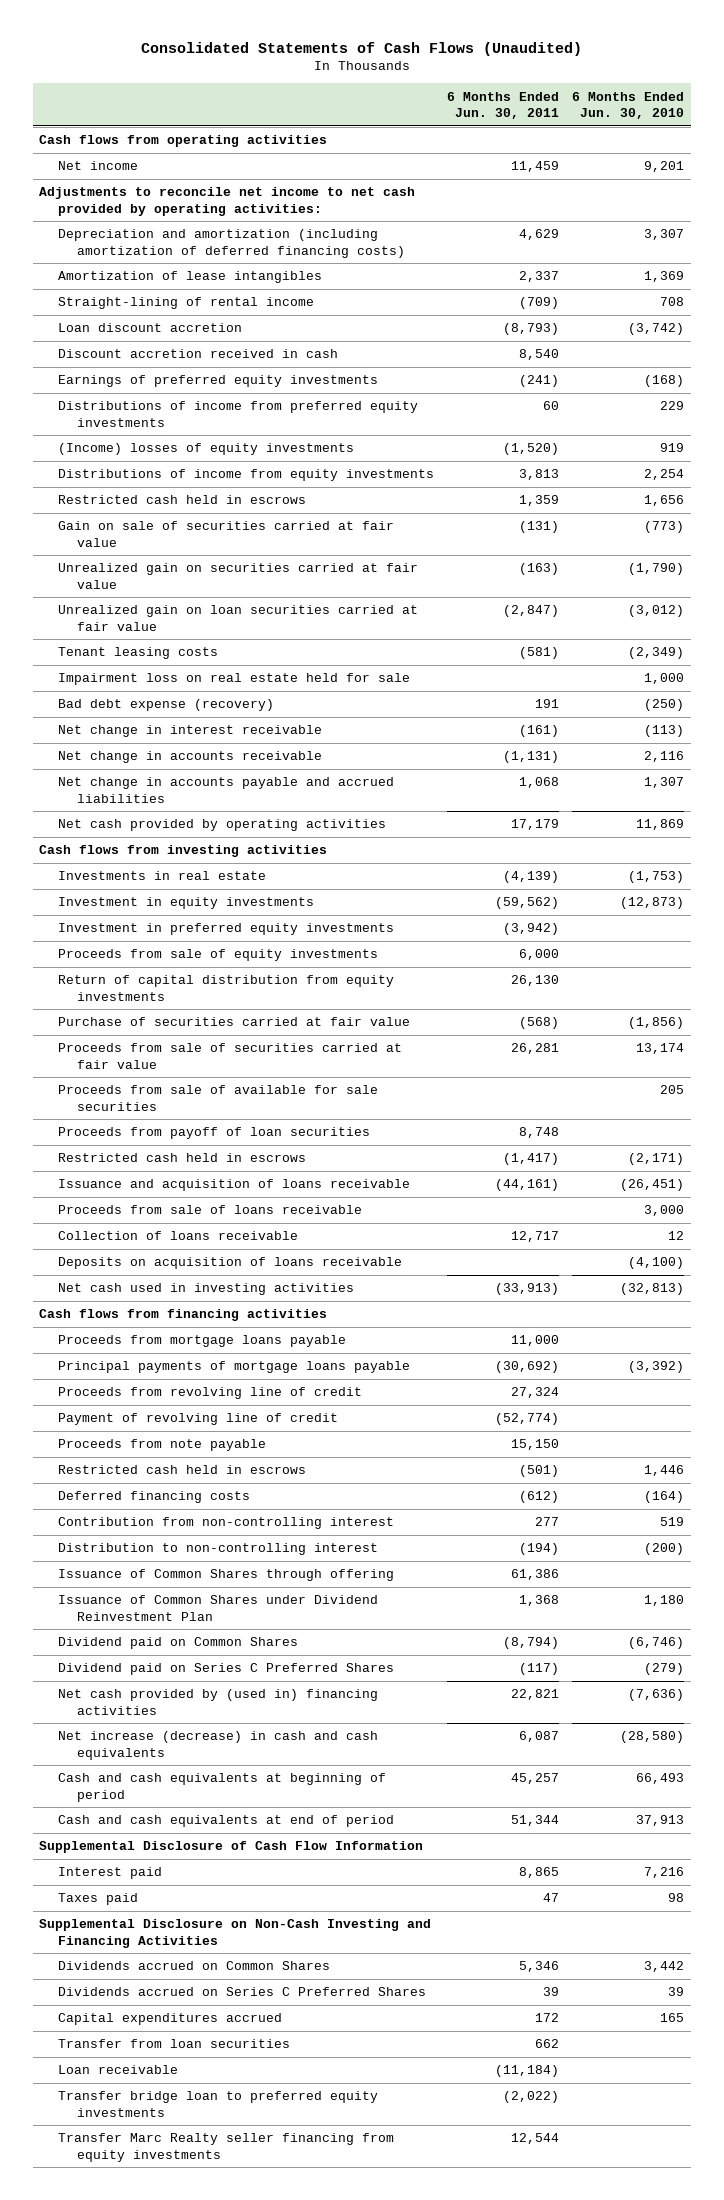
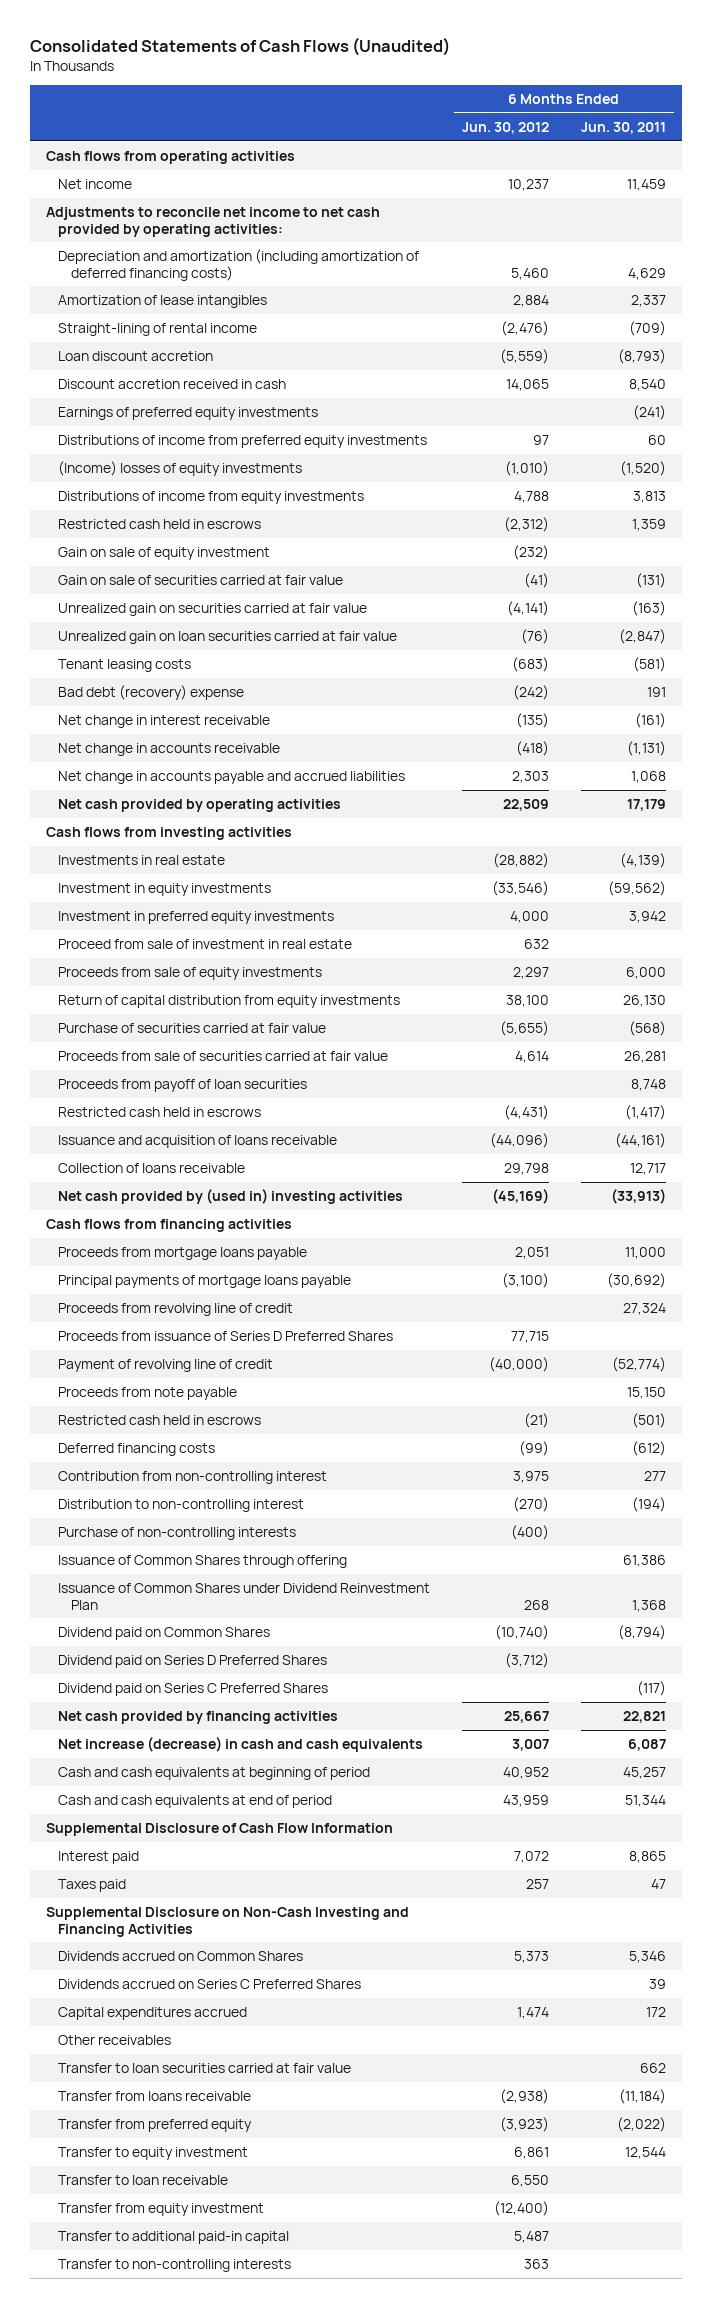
- | 6 Months Ended Jun. 30, 2011 | 6 Months Ended Jun. 30, 2010
+ | 6 Months Ended Jun. 30, 2012 | 6 Months Ended Jun. 30, 2011
+ Gain on sale of equity investment | (232) |
- Impairment loss on real estate held for sale | | 1,000
- Bad debt expense (recovery) | 191 | (250)
+ Bad debt (recovery) expense | (242) | 191
- Investment in preferred equity investments | (3,942) |
+ Investment in preferred equity investments | 4,000 | 3,942
+ Proceed from sale of investment in real estate | 632 |
- Proceeds from sale of available for sale securities | | 205
- Proceeds from sale of loans receivable | | 3,000
- Deposits on acquisition of loans receivable | | (4,100)
- Net cash used in investing activities | (33,913) | (32,813)
+ Net cash provided by (used in) investing activities | (45,169) | (33,913)
+ Proceeds from issuance of Series D Preferred Shares | 77,715 |
+ Purchase of non-controlling interests | (400) |
+ Dividend paid on Series D Preferred Shares | (3,712) |
- Net cash provided by (used in) financing activities | 22,821 | (7,636)
+ Net cash provided by financing activities | 25,667 | 22,821
- Transfer from loan securities | 662 |
- Loan receivable | (11,184) |
- Transfer bridge loan to preferred equity investments | (2,022) |
- Transfer Marc Realty seller financing from equity investments | 12,544 |
+ Other receivables
+ Transfer to loan securities carried at fair value | | 662
+ Transfer from loans receivable | (2,938) | (11,184)
+ Transfer from preferred equity | (3,923) | (2,022)
+ Transfer to equity investment | 6,861 | 12,544
+ Transfer to loan receivable | 6,550 |
+ Transfer from equity investment | (12,400) |
+ Transfer to additional paid-in capital | 5,487 |
+ Transfer to non-controlling interests | 363 |

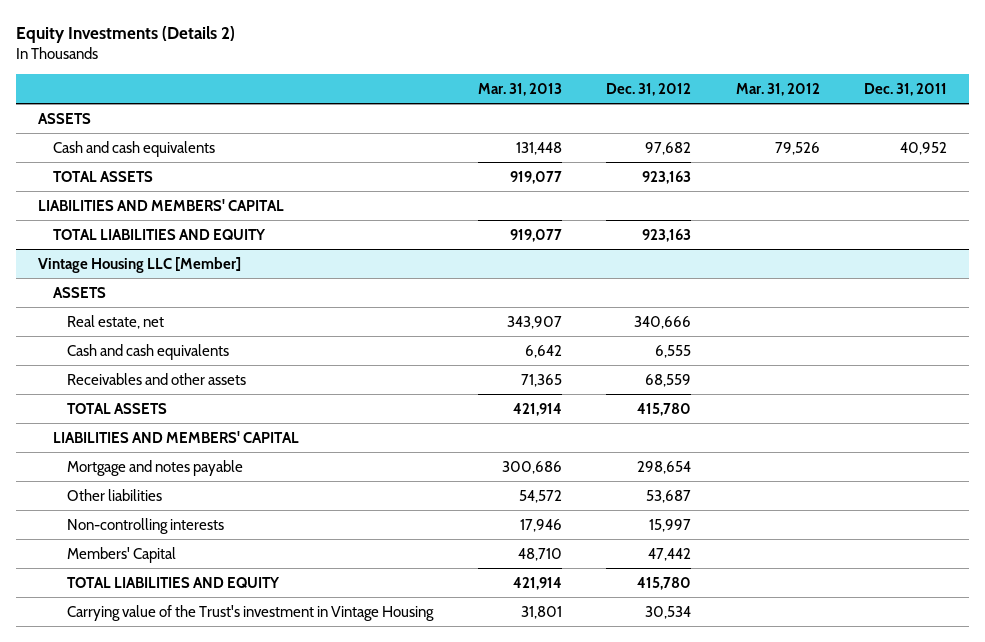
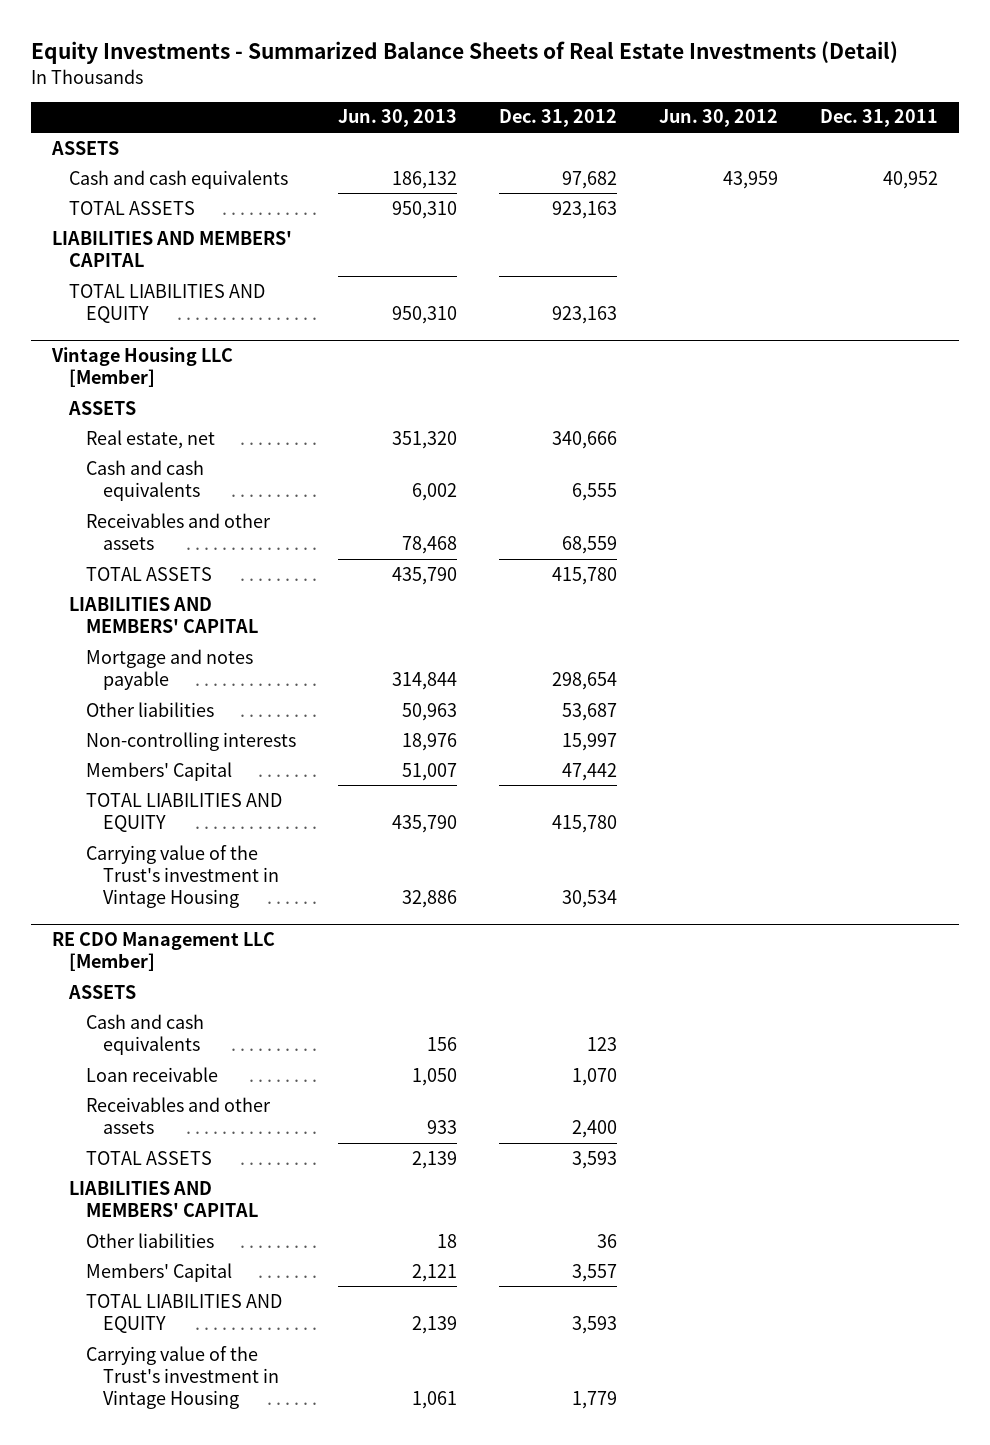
- Equity Investments (Details 2)
+ Equity Investments - Summarized Balance Sheets of Real Estate Investments (Detail)
- | Mar. 31, 2013 | Dec. 31, 2012 | Mar. 31, 2012 | Dec. 31, 2011
+ | Jun. 30, 2013 | Dec. 31, 2012 | Jun. 30, 2012 | Dec. 31, 2011
+ RE CDO Management LLC [Member]
+ ASSETS
+ Cash and cash equivalents | 156 | 123 | |
+ Loan receivable | 1,050 | 1,070 | |
+ Receivables and other assets | 933 | 2,400 | |
+ TOTAL ASSETS | 2,139 | 3,593 | |
+ LIABILITIES AND MEMBERS' CAPITAL
+ Other liabilities | 18 | 36 | |
+ Members' Capital | 2,121 | 3,557 | |
+ TOTAL LIABILITIES AND EQUITY | 2,139 | 3,593 | |
+ Carrying value of the Trust's investment in Vintage Housing | 1,061 | 1,779 | |

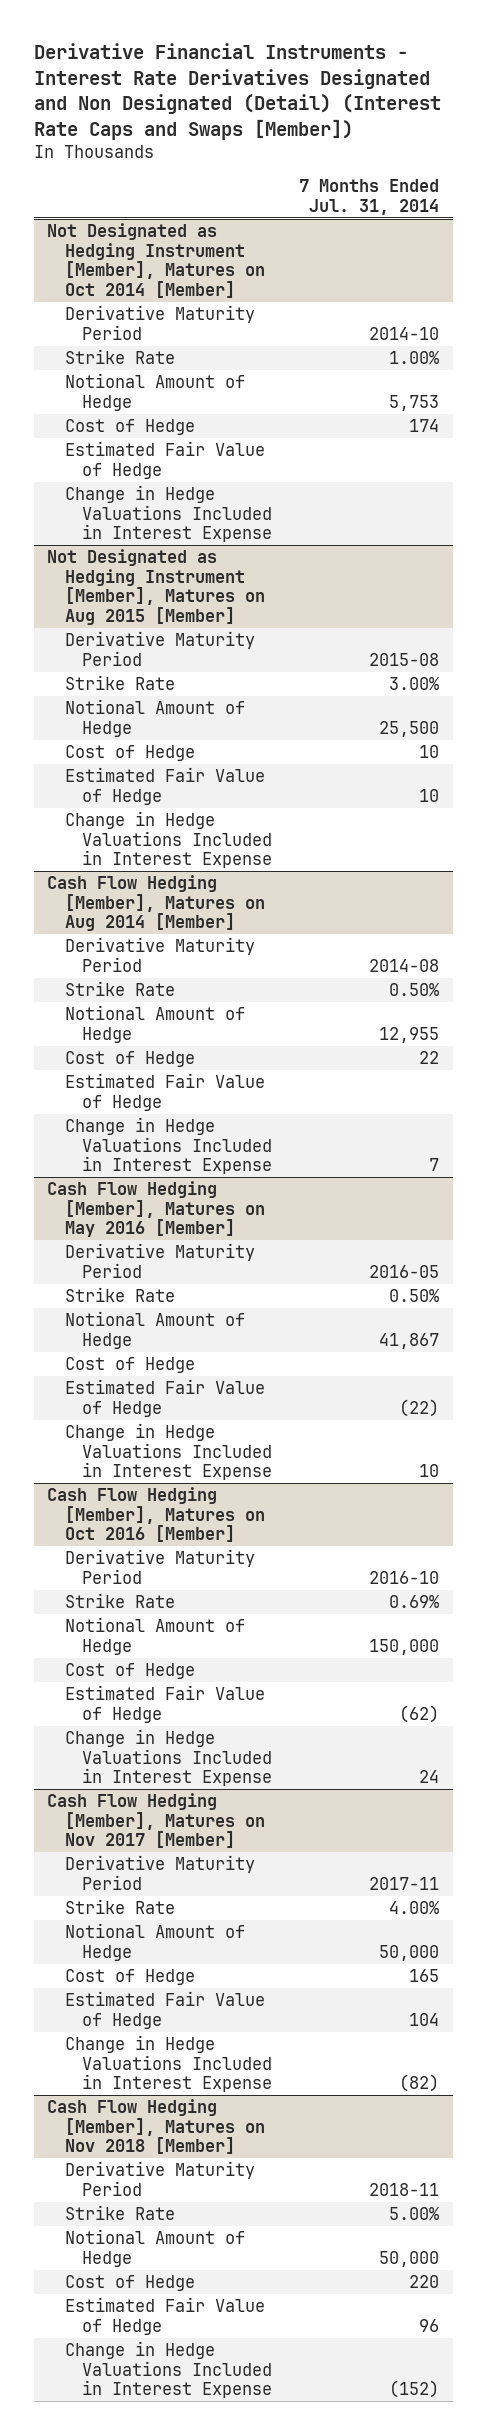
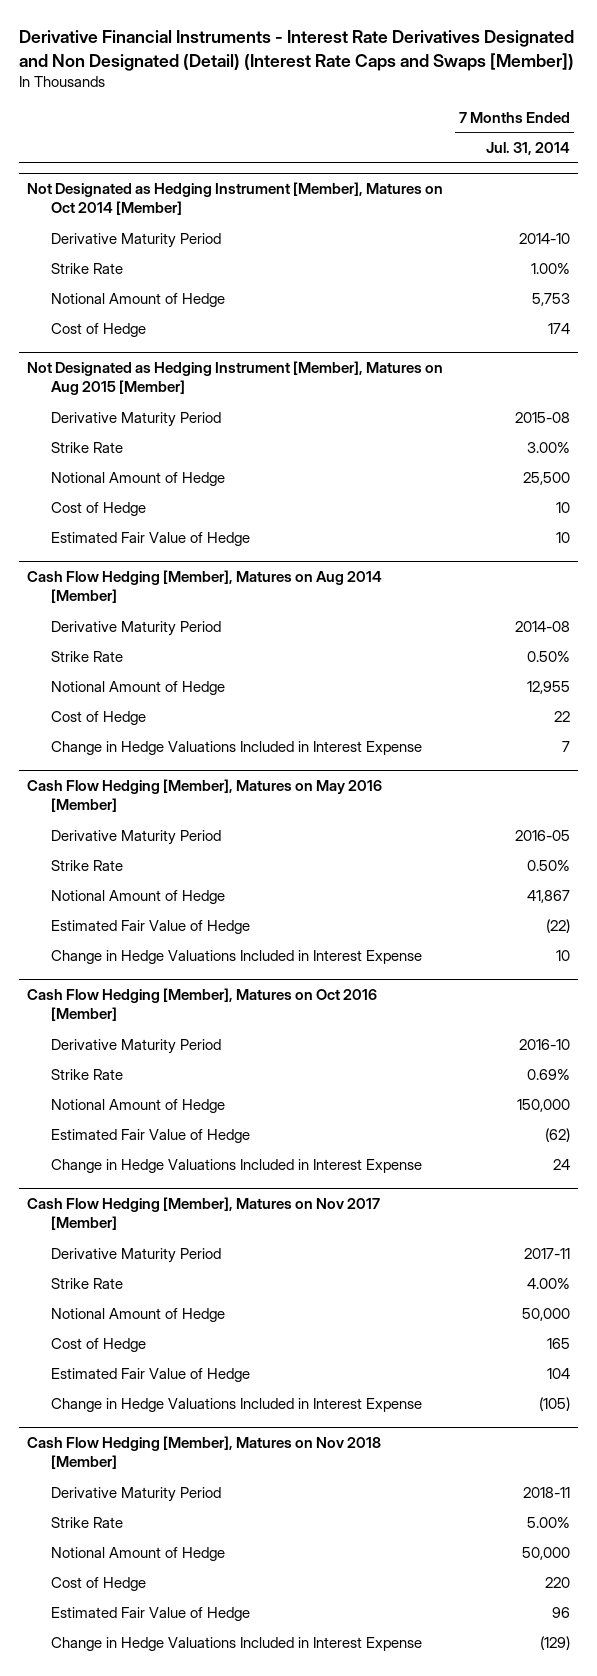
@ Not Designated as Hedging Instrument [Member], Matures on Oct 2014 [Member]
- Estimated Fair Value of Hedge
- Change in Hedge Valuations Included in Interest Expense
@ Not Designated as Hedging Instrument [Member], Matures on Aug 2015 [Member]
- Change in Hedge Valuations Included in Interest Expense
@ Cash Flow Hedging [Member], Matures on Aug 2014 [Member]
- Estimated Fair Value of Hedge
@ Cash Flow Hedging [Member], Matures on May 2016 [Member]
- Cost of Hedge
@ Cash Flow Hedging [Member], Matures on Oct 2016 [Member]
- Cost of Hedge
@ Cash Flow Hedging [Member], Matures on Nov 2017 [Member]
- Change in Hedge Valuations Included in Interest Expense | (82)
+ Change in Hedge Valuations Included in Interest Expense | (105)
@ Cash Flow Hedging [Member], Matures on Nov 2018 [Member]
- Change in Hedge Valuations Included in Interest Expense | (152)
+ Change in Hedge Valuations Included in Interest Expense | (129)

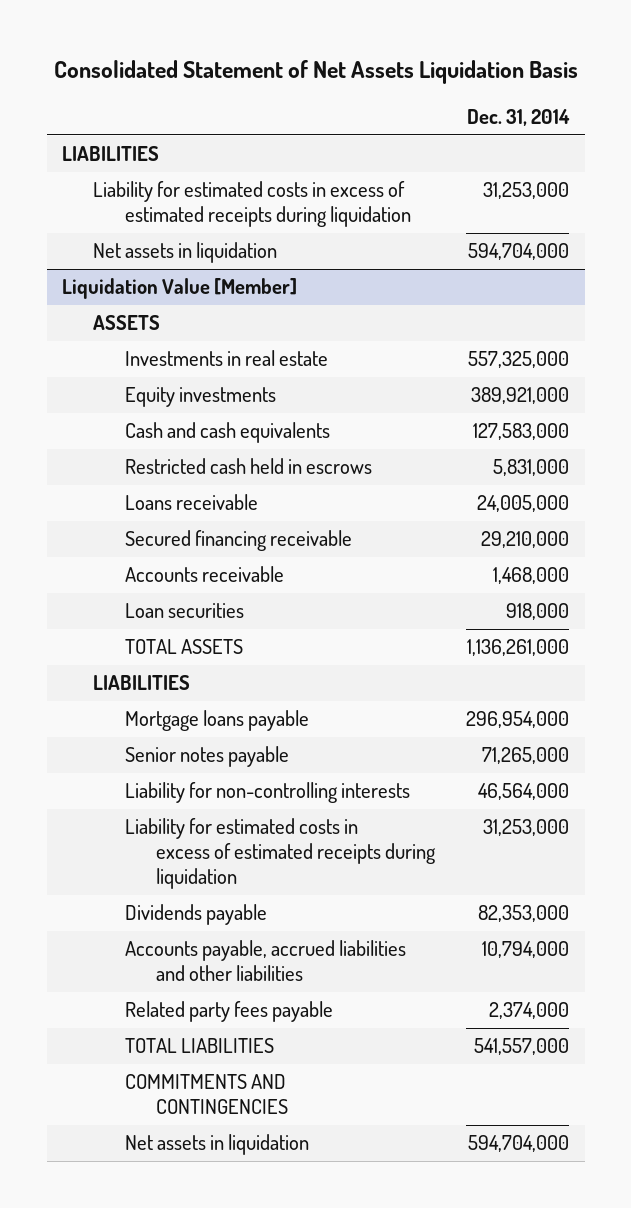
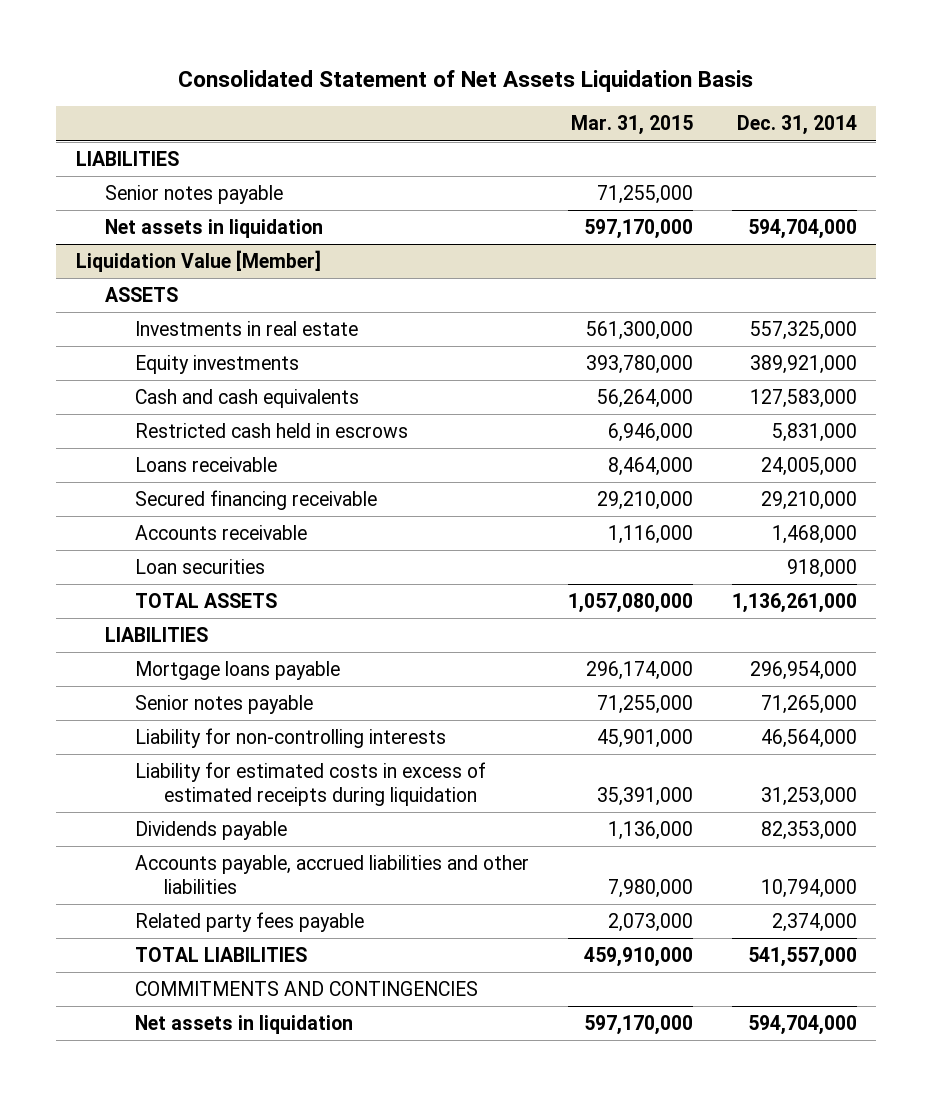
- | Dec. 31, 2014
+ | Mar. 31, 2015 | Dec. 31, 2014
- Liability for estimated costs in excess of estimated receipts during liquidation | 31,253,000
+ Senior notes payable | 71,255,000 |

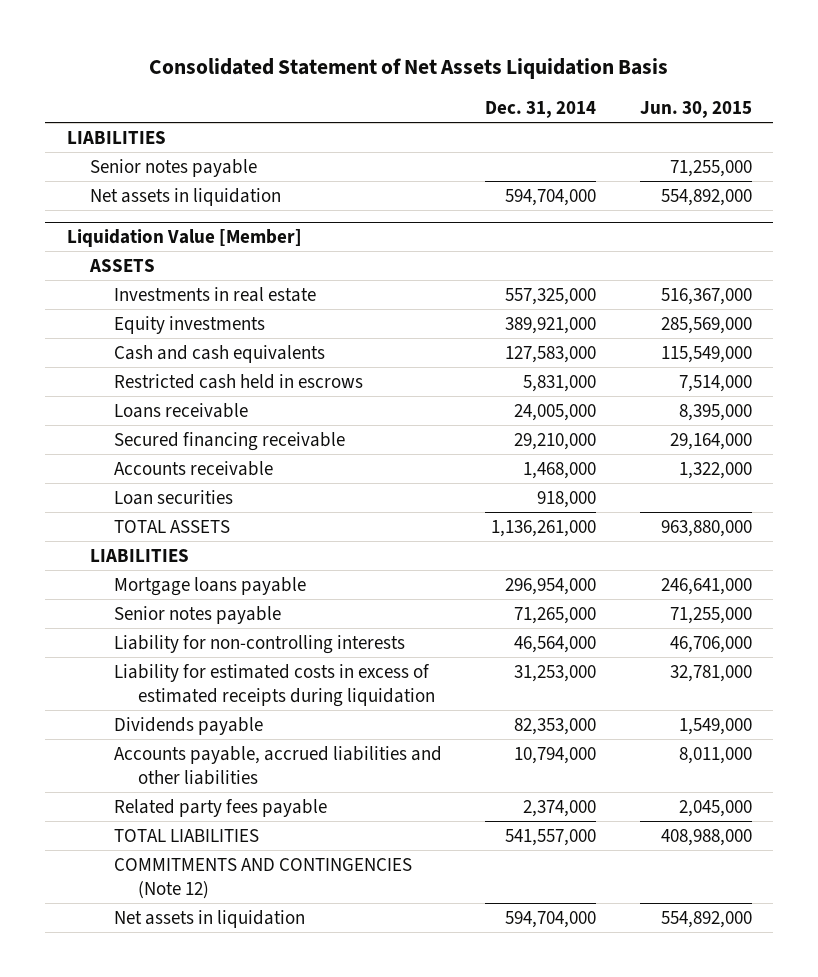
- | Mar. 31, 2015 | Dec. 31, 2014
+ | Dec. 31, 2014 | Jun. 30, 2015
@ Liquidation Value [Member]
- COMMITMENTS AND CONTINGENCIES
+ COMMITMENTS AND CONTINGENCIES (Note 12)

